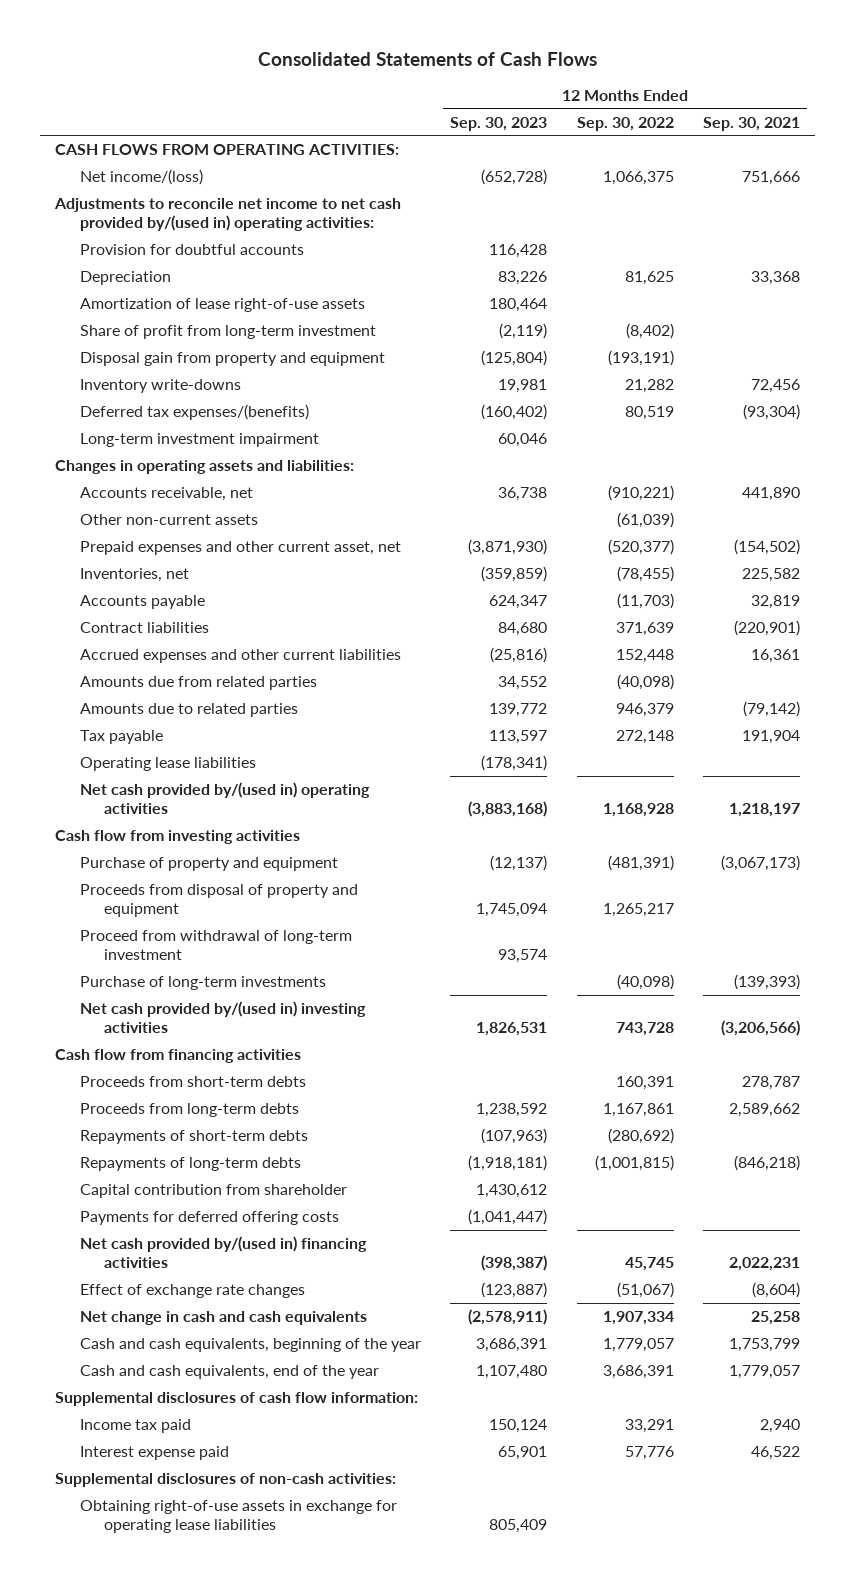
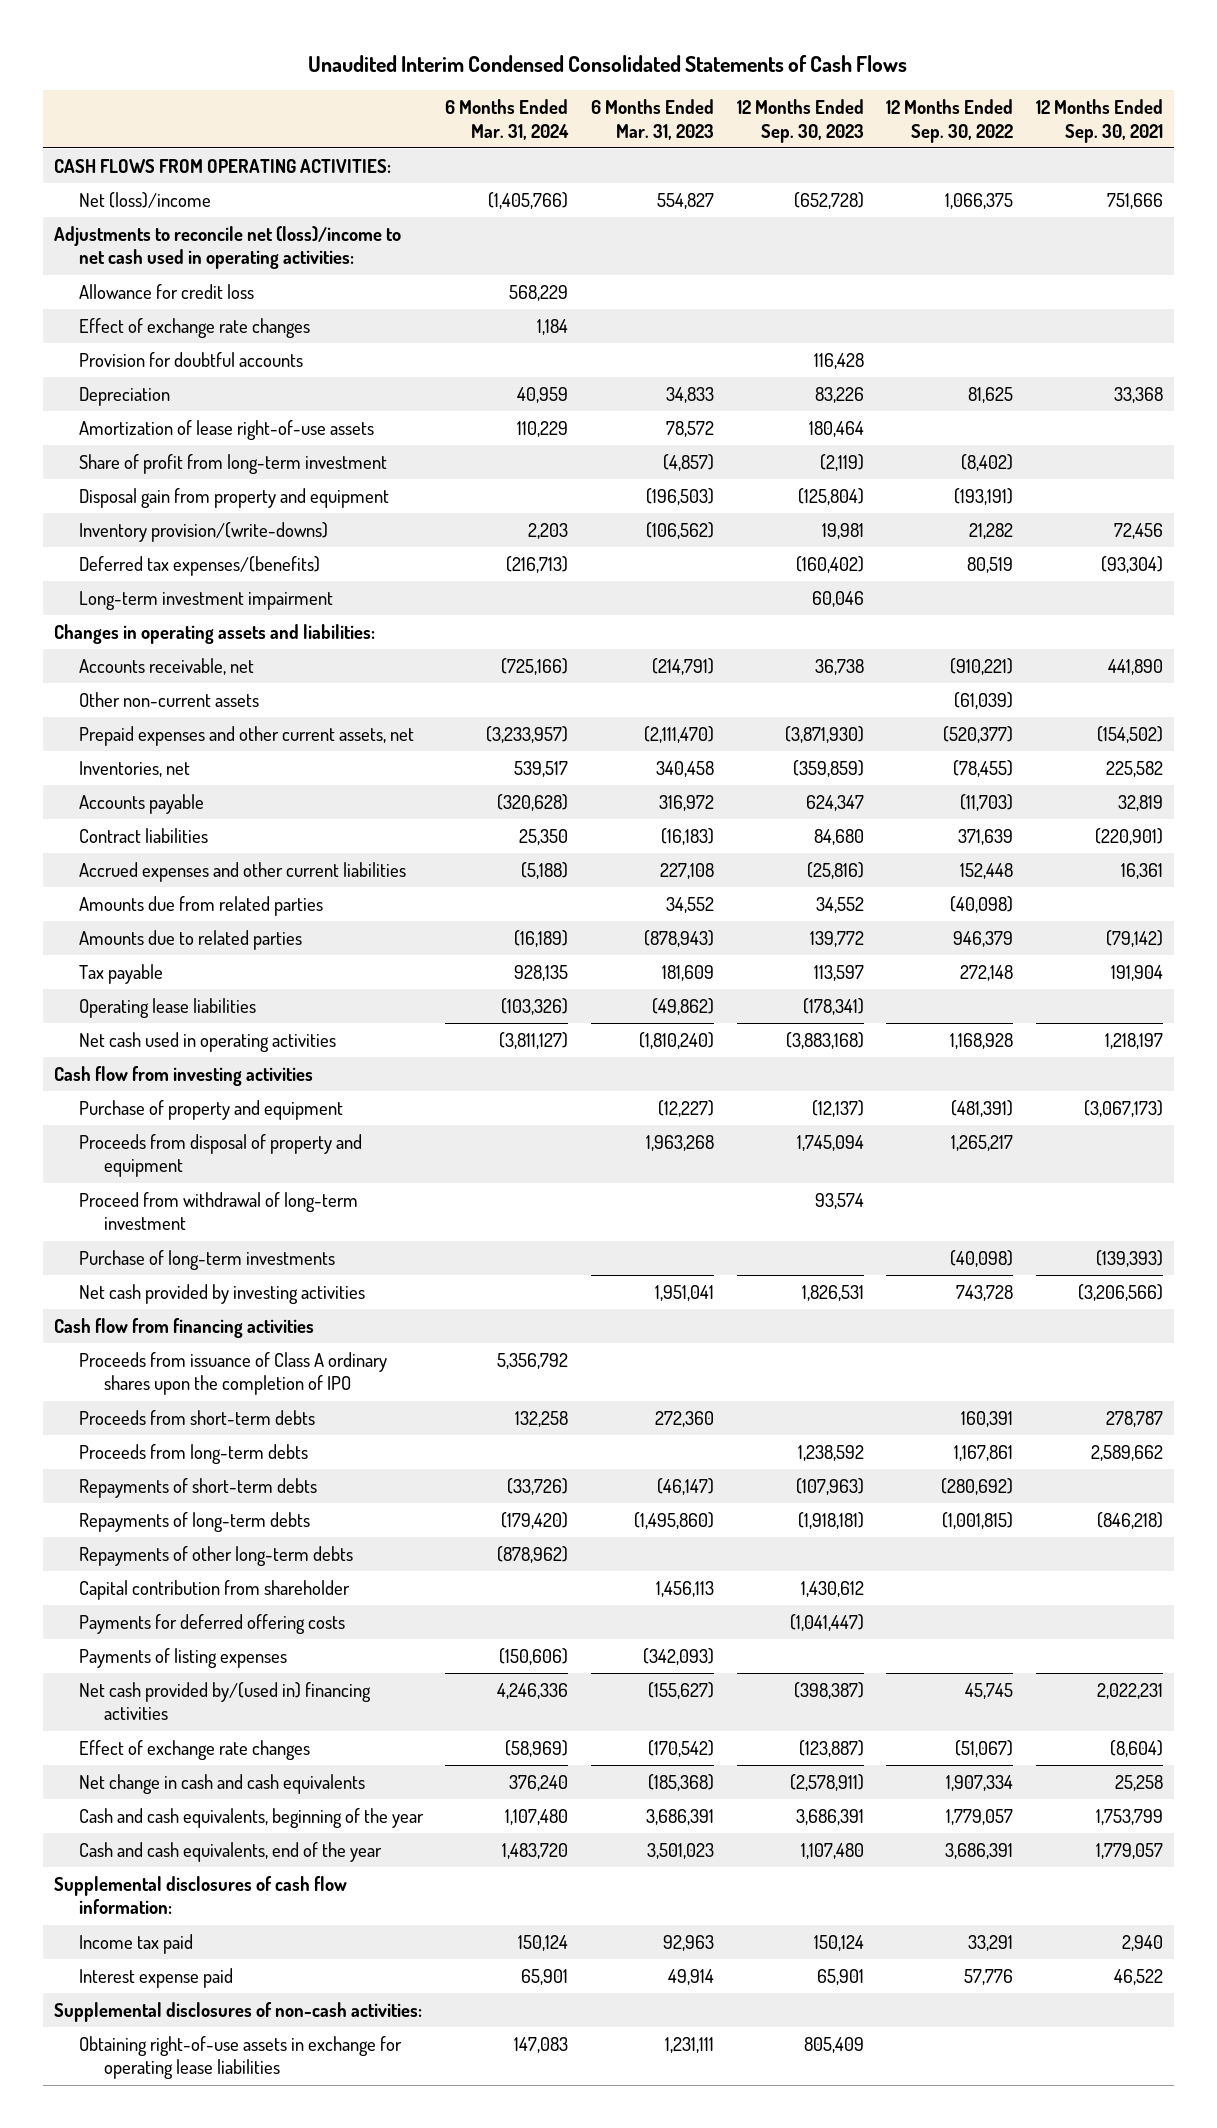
- Consolidated Statements of Cash Flows
+ Unaudited Interim Condensed Consolidated Statements of Cash Flows
- | 12 Months Ended Sep. 30, 2023 | 12 Months Ended Sep. 30, 2022 | 12 Months Ended Sep. 30, 2021
+ | 6 Months Ended Mar. 31, 2024 | 6 Months Ended Mar. 31, 2023 | 12 Months Ended Sep. 30, 2023 | 12 Months Ended Sep. 30, 2022 | 12 Months Ended Sep. 30, 2021
- Net income/(loss) | (652,728) | 1,066,375 | 751,666
- Adjustments to reconcile net income to net cash provided by/(used in) operating activities:
+ Net (loss)/income | (1,405,766) | 554,827 | (652,728) | 1,066,375 | 751,666
+ Adjustments to reconcile net (loss)/income to net cash used in operating activities:
+ Allowance for credit loss | 568,229 | | | |
+ Effect of exchange rate changes | 1,184 | | | |
- Inventory write-downs | 19,981 | 21,282 | 72,456
+ Inventory provision/(write-downs) | 2,203 | (106,562) | 19,981 | 21,282 | 72,456
- Prepaid expenses and other current asset, net | (3,871,930) | (520,377) | (154,502)
+ Prepaid expenses and other current assets, net | (3,233,957) | (2,111,470) | (3,871,930) | (520,377) | (154,502)
- Net cash provided by/(used in) operating activities | (3,883,168) | 1,168,928 | 1,218,197
+ Net cash used in operating activities | (3,811,127) | (1,810,240) | (3,883,168) | 1,168,928 | 1,218,197
- Net cash provided by/(used in) investing activities | 1,826,531 | 743,728 | (3,206,566)
+ Net cash provided by investing activities | | 1,951,041 | 1,826,531 | 743,728 | (3,206,566)
+ Proceeds from issuance of Class A ordinary shares upon the completion of IPO | 5,356,792 | | | |
+ Repayments of other long-term debts | (878,962) | | | |
+ Payments of listing expenses | (150,606) | (342,093) | | |

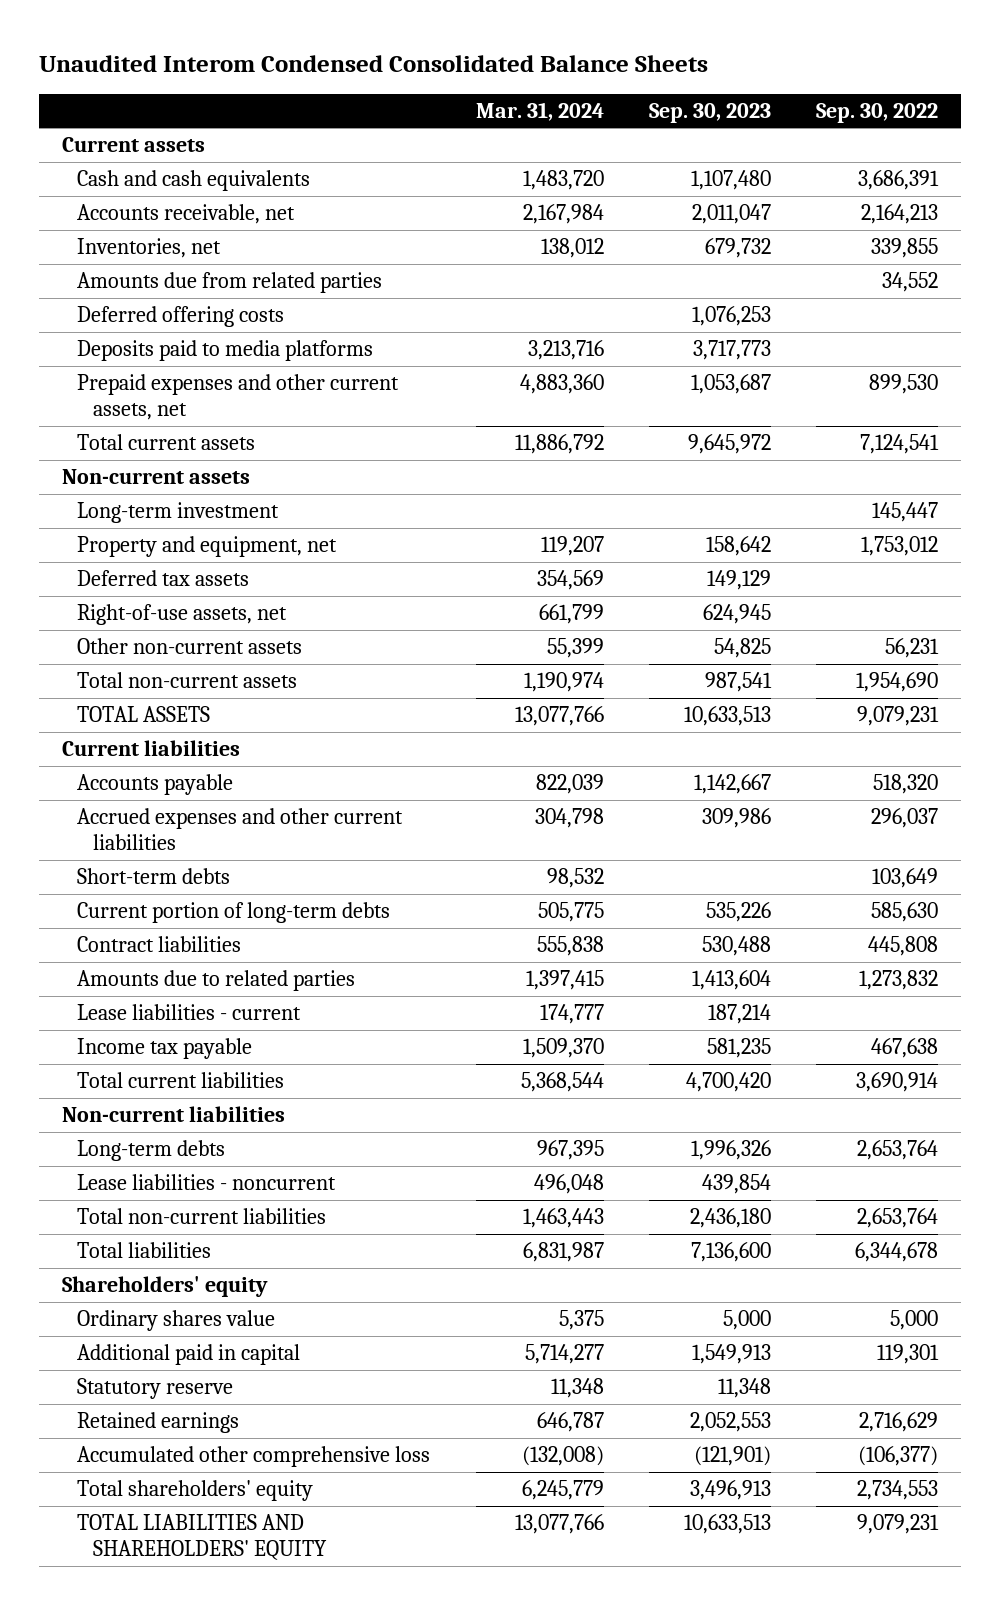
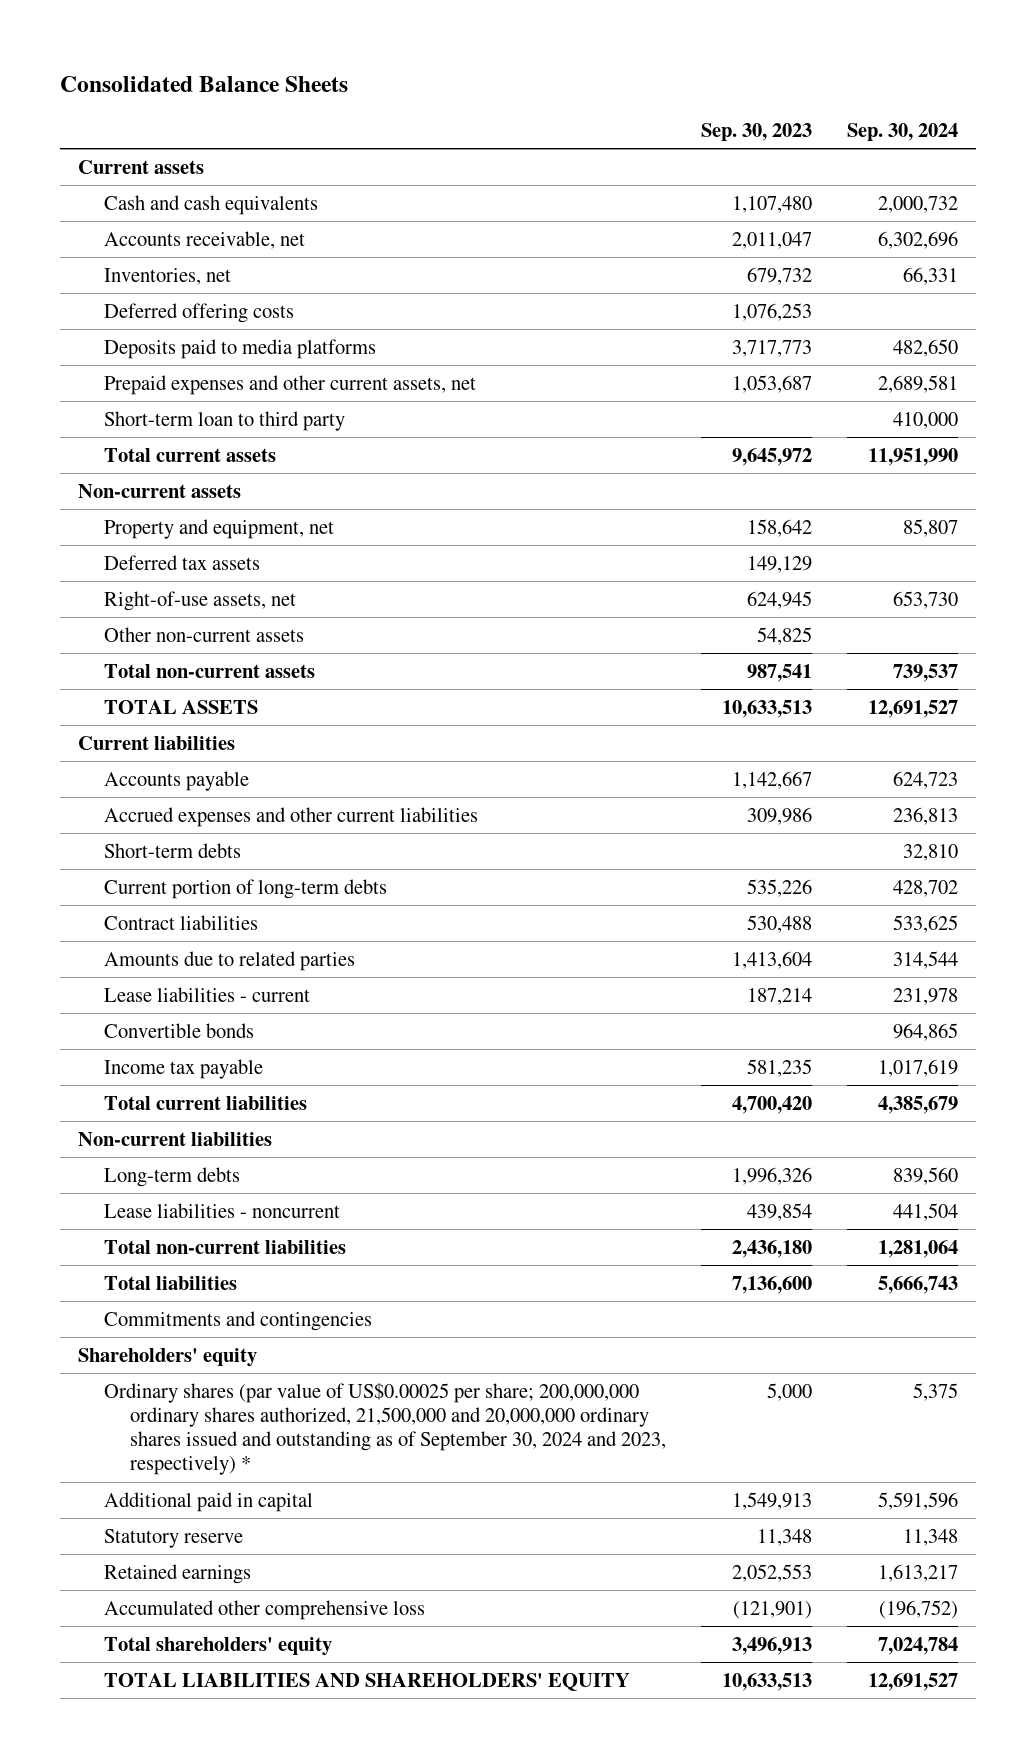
- Unaudited Interom Condensed Consolidated Balance Sheets
+ Consolidated Balance Sheets
- | Mar. 31, 2024 | Sep. 30, 2023 | Sep. 30, 2022
+ | Sep. 30, 2023 | Sep. 30, 2024
- Amounts due from related parties | | | 34,552
+ Short-term loan to third party | | 410,000
- Long-term investment | | | 145,447
+ Convertible bonds | | 964,865
+ Commitments and contingencies
- Ordinary shares value | 5,375 | 5,000 | 5,000
+ Ordinary shares (par value of US$0.00025 per share; 200,000,000 ordinary shares authorized, 21,500,000 and 20,000,000 ordinary shares issued and outstanding as of September 30, 2024 and 2023, respectively) * | 5,000 | 5,375

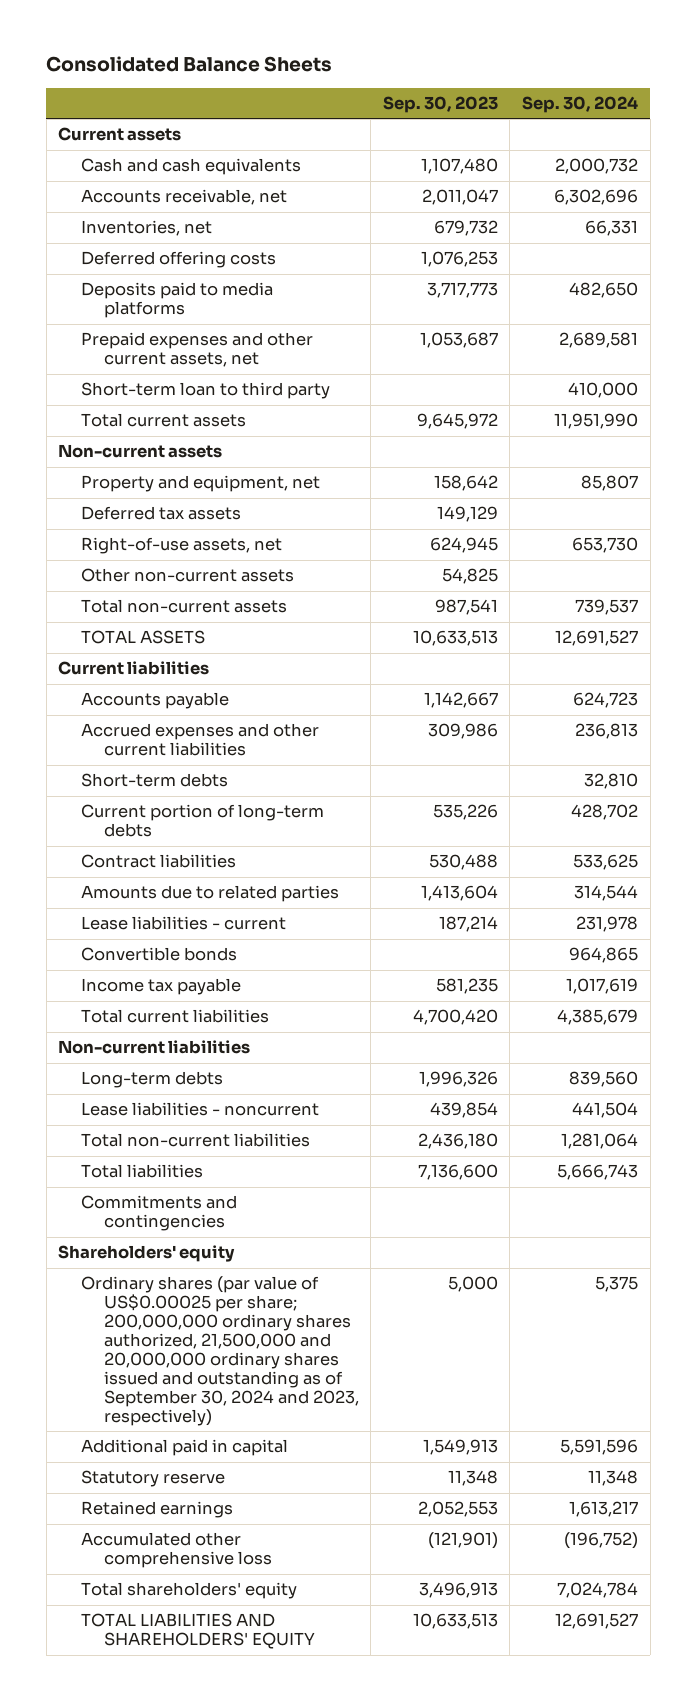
- Ordinary shares (par value of US$0.00025 per share; 200,000,000 ordinary shares authorized, 21,500,000 and 20,000,000 ordinary shares issued and outstanding as of September 30, 2024 and 2023, respectively) * | 5,000 | 5,375
+ Ordinary shares (par value of US$0.00025 per share; 200,000,000 ordinary shares authorized, 21,500,000 and 20,000,000 ordinary shares issued and outstanding as of September 30, 2024 and 2023, respectively) | 5,000 | 5,375

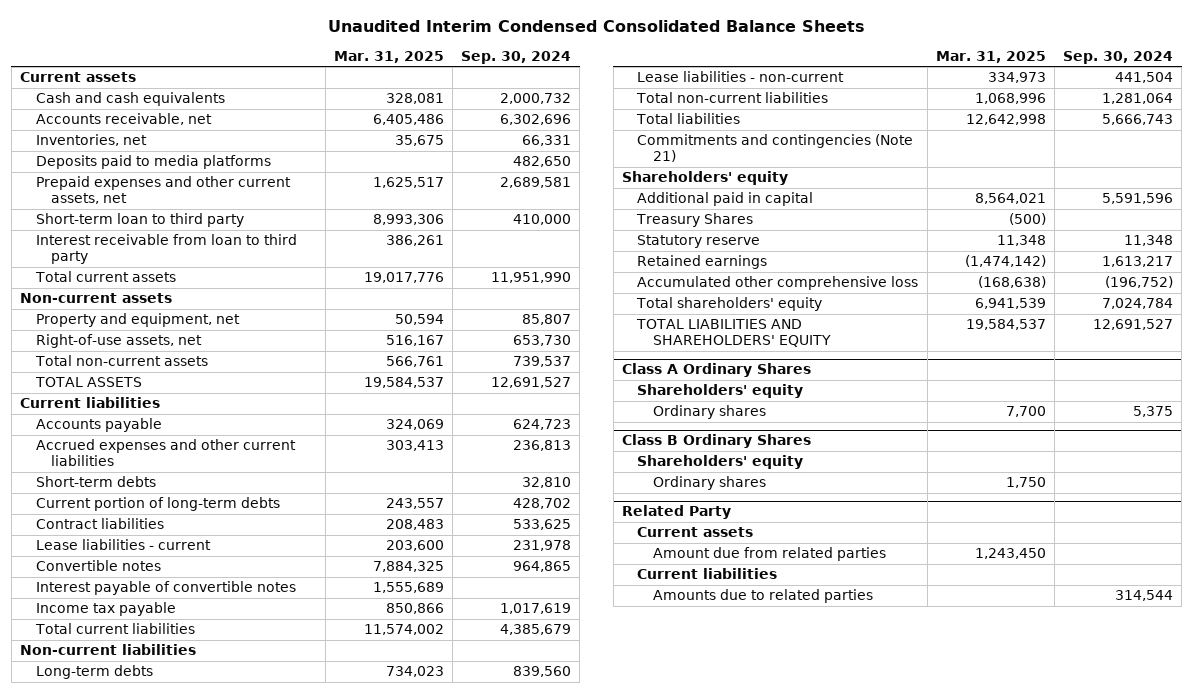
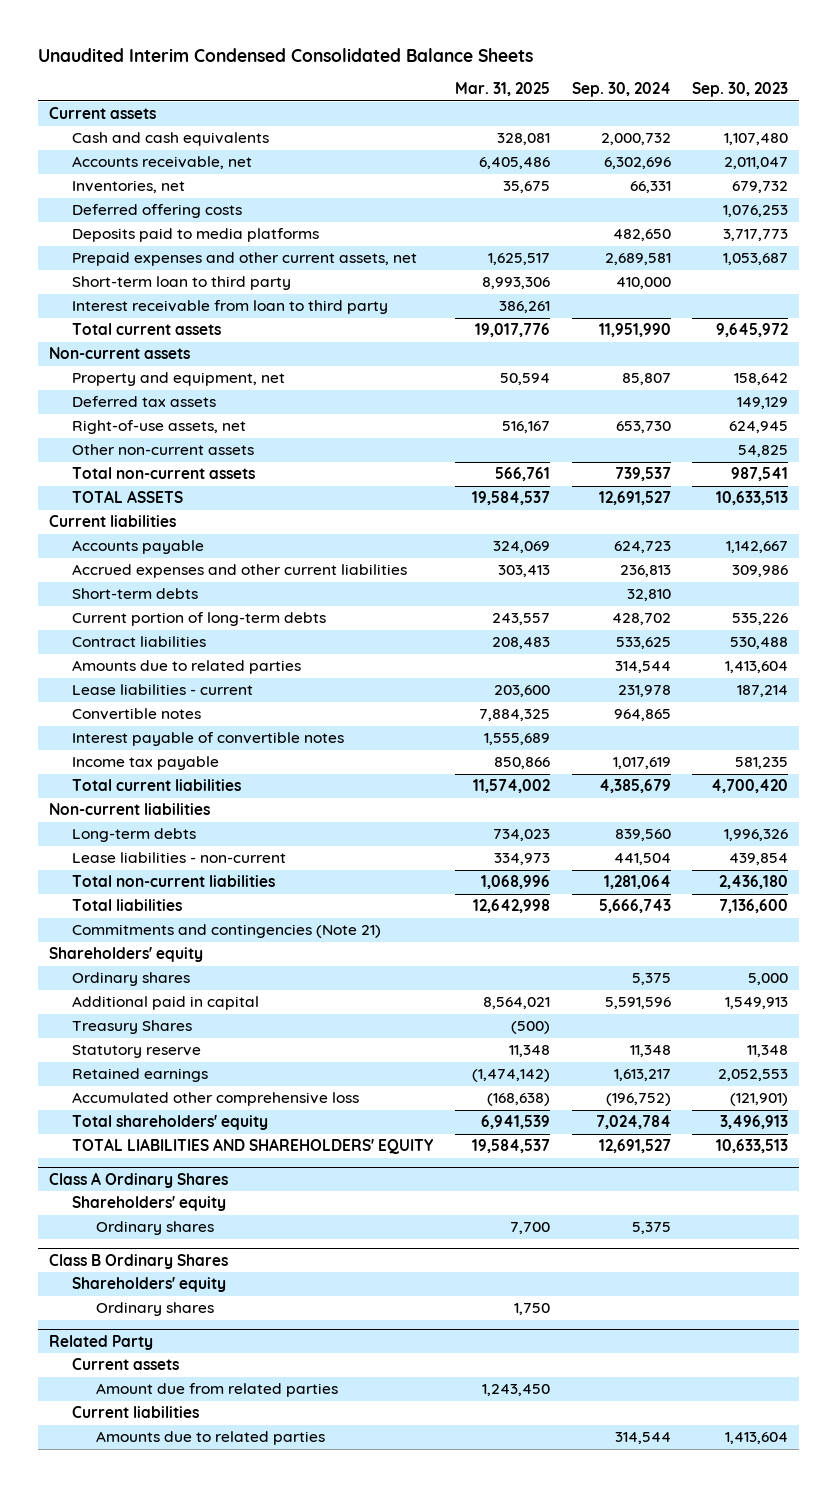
- | Mar. 31, 2025 | Sep. 30, 2024
+ | Mar. 31, 2025 | Sep. 30, 2024 | Sep. 30, 2023
+ Deferred offering costs | | | 1,076,253
+ Deferred tax assets | | | 149,129
+ Other non-current assets | | | 54,825
+ Amounts due to related parties | | 314,544 | 1,413,604
+ Ordinary shares | | 5,375 | 5,000

